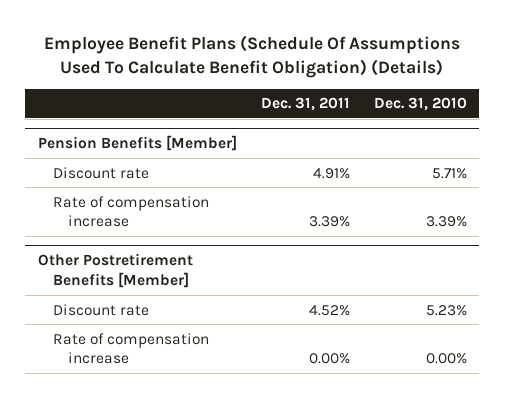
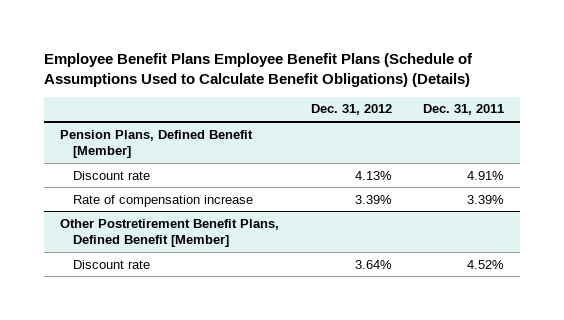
- Employee Benefit Plans (Schedule Of Assumptions Used To Calculate Benefit Obligation) (Details)
+ Employee Benefit Plans Employee Benefit Plans (Schedule of Assumptions Used to Calculate Benefit Obligations) (Details)
- | Dec. 31, 2011 | Dec. 31, 2010
+ | Dec. 31, 2012 | Dec. 31, 2011
- Pension Benefits [Member]
+ Pension Plans, Defined Benefit [Member]
- Other Postretirement Benefits [Member]
+ Other Postretirement Benefit Plans, Defined Benefit [Member]
- Rate of compensation increase | 0.00% | 0.00%

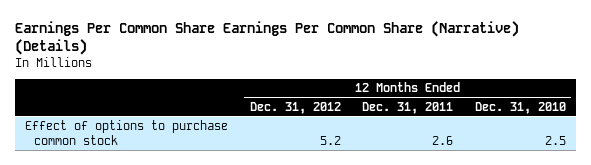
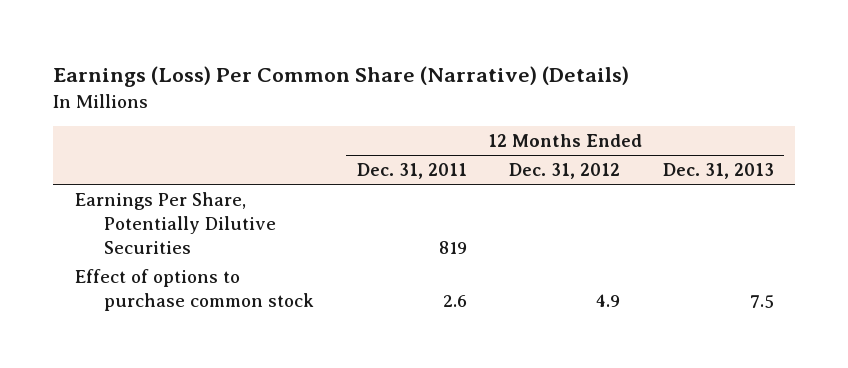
- Earnings Per Common Share Earnings Per Common Share (Narrative) (Details)
+ Earnings (Loss) Per Common Share (Narrative) (Details)
- | 12 Months Ended Dec. 31, 2012 | 12 Months Ended Dec. 31, 2011 | 12 Months Ended Dec. 31, 2010
+ | 12 Months Ended Dec. 31, 2011 | 12 Months Ended Dec. 31, 2012 | 12 Months Ended Dec. 31, 2013
- Effect of options to purchase common stock | 5.2 | 2.6 | 2.5
+ Earnings Per Share, Potentially Dilutive Securities | 819 | |
+ Effect of options to purchase common stock | 2.6 | 4.9 | 7.5

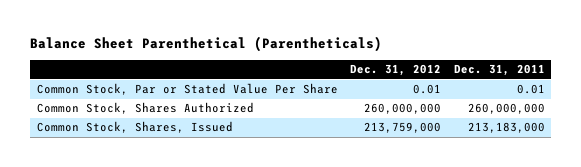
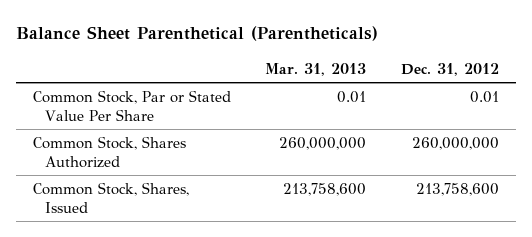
- | Dec. 31, 2012 | Dec. 31, 2011
+ | Mar. 31, 2013 | Dec. 31, 2012
- Common Stock, Shares, Issued | 213,759,000 | 213,183,000
+ Common Stock, Shares, Issued | 213,758,600 | 213,758,600

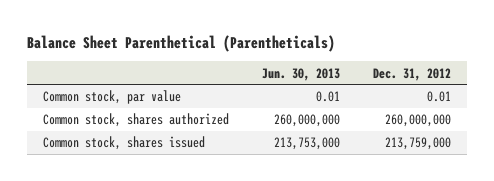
- | Mar. 31, 2013 | Dec. 31, 2012
+ | Jun. 30, 2013 | Dec. 31, 2012
- Common Stock, Par or Stated Value Per Share | 0.01 | 0.01
- Common Stock, Shares Authorized | 260,000,000 | 260,000,000
- Common Stock, Shares, Issued | 213,758,600 | 213,758,600
+ Common stock, par value | 0.01 | 0.01
+ Common stock, shares authorized | 260,000,000 | 260,000,000
+ Common stock, shares issued | 213,753,000 | 213,759,000

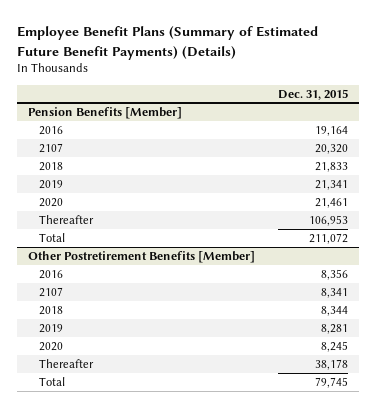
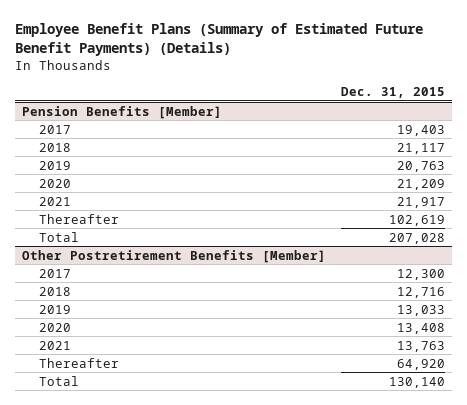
@ Pension Benefits [Member]
- 2016 | 19,164
- 2107 | 20,320
- 2018 | 21,833
- 2019 | 21,341
- 2020 | 21,461
- Thereafter | 106,953
- Total | 211,072
+ 2017 | 19,403
+ 2018 | 21,117
+ 2019 | 20,763
+ 2020 | 21,209
+ 2021 | 21,917
+ Thereafter | 102,619
+ Total | 207,028
@ Other Postretirement Benefits [Member]
- 2016 | 8,356
- 2107 | 8,341
- 2018 | 8,344
- 2019 | 8,281
- 2020 | 8,245
- Thereafter | 38,178
- Total | 79,745
+ 2017 | 12,300
+ 2018 | 12,716
+ 2019 | 13,033
+ 2020 | 13,408
+ 2021 | 13,763
+ Thereafter | 64,920
+ Total | 130,140

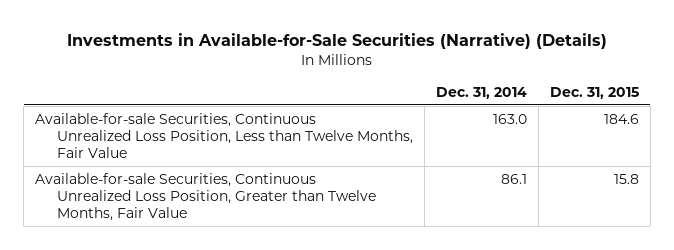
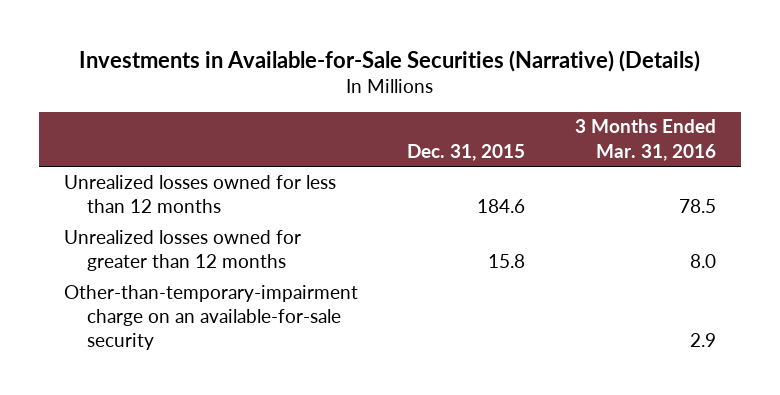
- | Dec. 31, 2014 | Dec. 31, 2015
+ | Dec. 31, 2015 | 3 Months Ended Mar. 31, 2016
- Available-for-sale Securities, Continuous Unrealized Loss Position, Less than Twelve Months, Fair Value | 163.0 | 184.6
- Available-for-sale Securities, Continuous Unrealized Loss Position, Greater than Twelve Months, Fair Value | 86.1 | 15.8
+ Unrealized losses owned for less than 12 months | 184.6 | 78.5
+ Unrealized losses owned for greater than 12 months | 15.8 | 8.0
+ Other-than-temporary-impairment charge on an available-for-sale security | | 2.9

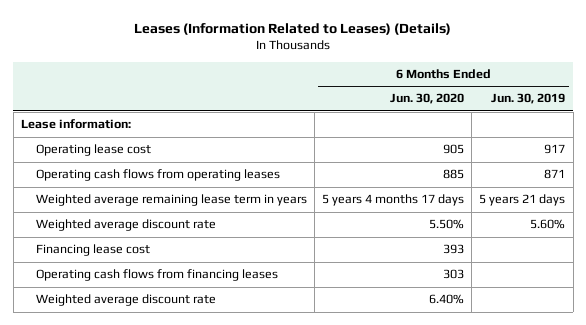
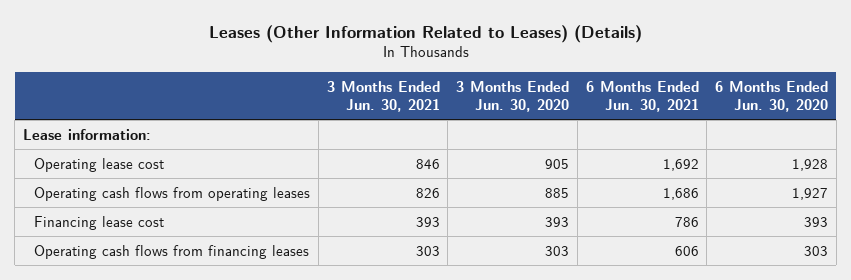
- Leases (Information Related to Leases) (Details)
+ Leases (Other Information Related to Leases) (Details)
- | 6 Months Ended Jun. 30, 2020 | 6 Months Ended Jun. 30, 2019
+ | 3 Months Ended Jun. 30, 2021 | 3 Months Ended Jun. 30, 2020 | 6 Months Ended Jun. 30, 2021 | 6 Months Ended Jun. 30, 2020
- Operating lease cost | 905 | 917
- Operating cash flows from operating leases | 885 | 871
- Weighted average remaining lease term in years | 5 years 4 months 17 days | 5 years 21 days
- Weighted average discount rate | 5.50% | 5.60%
+ Operating lease cost | 846 | 905 | 1,692 | 1,928
+ Operating cash flows from operating leases | 826 | 885 | 1,686 | 1,927
- Weighted average discount rate | 6.40% |

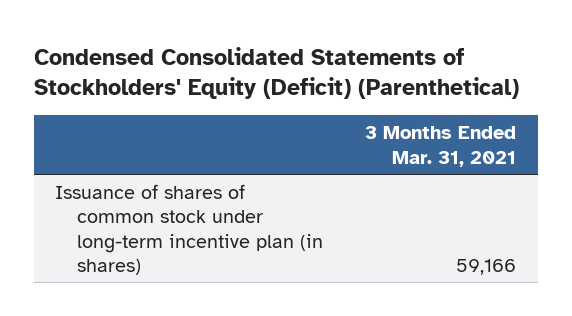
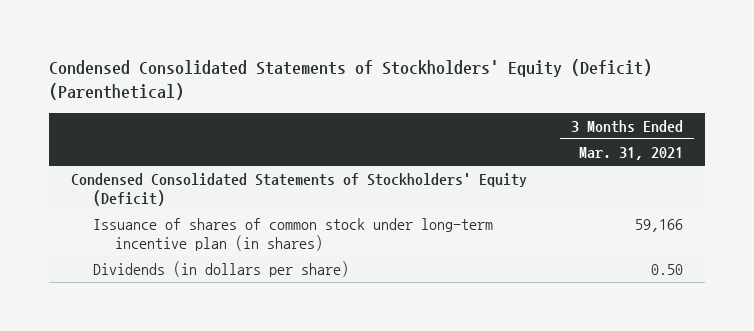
+ Condensed Consolidated Statements of Stockholders' Equity (Deficit)
+ Dividends (in dollars per share) | 0.50

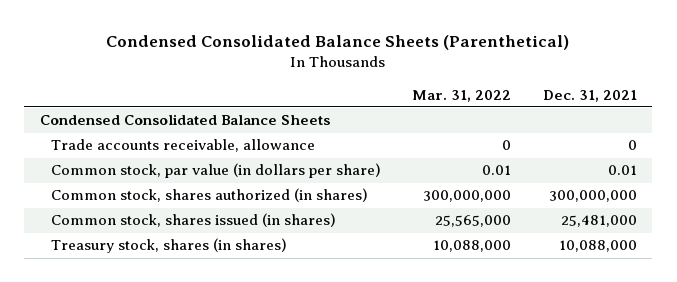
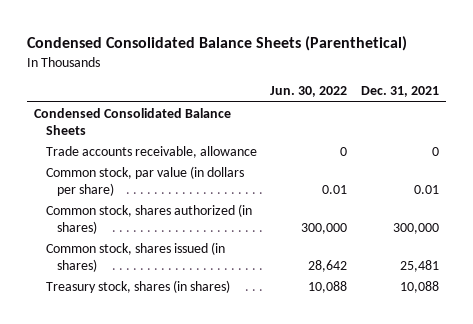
- | Mar. 31, 2022 | Dec. 31, 2021
+ | Jun. 30, 2022 | Dec. 31, 2021
- Common stock, shares authorized (in shares) | 300,000,000 | 300,000,000
- Common stock, shares issued (in shares) | 25,565,000 | 25,481,000
- Treasury stock, shares (in shares) | 10,088,000 | 10,088,000
+ Common stock, shares authorized (in shares) | 300,000 | 300,000
+ Common stock, shares issued (in shares) | 28,642 | 25,481
+ Treasury stock, shares (in shares) | 10,088 | 10,088

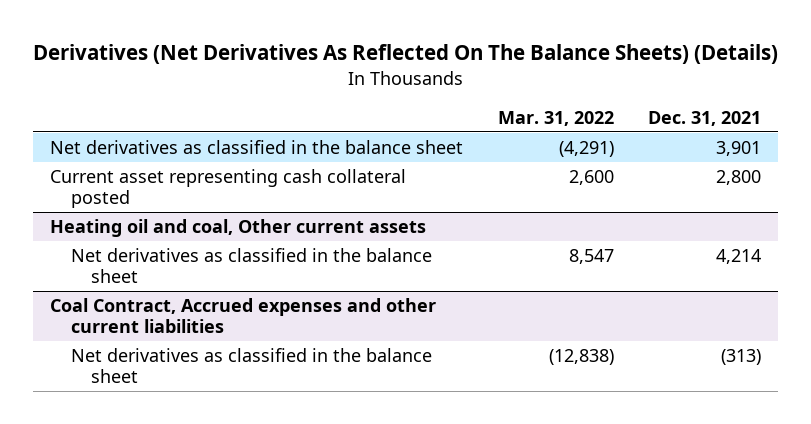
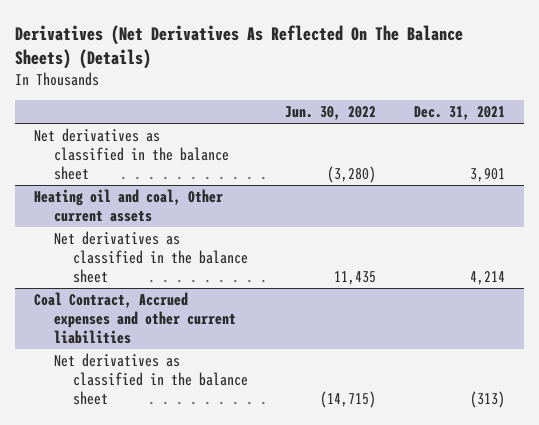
- | Mar. 31, 2022 | Dec. 31, 2021
+ | Jun. 30, 2022 | Dec. 31, 2021
- Current asset representing cash collateral posted | 2,600 | 2,800

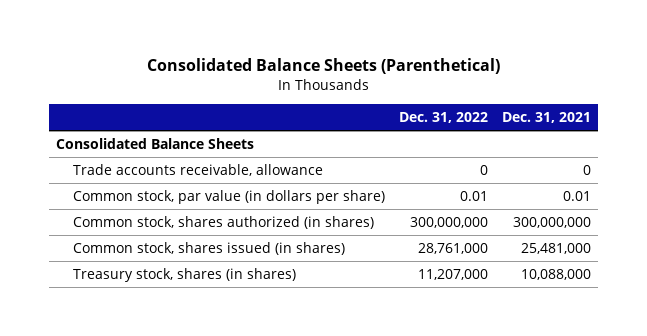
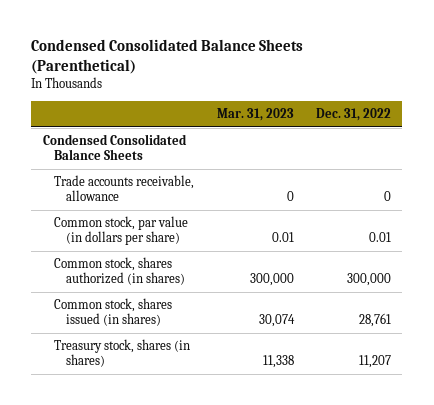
- Consolidated Balance Sheets (Parenthetical)
+ Condensed Consolidated Balance Sheets (Parenthetical)
- | Dec. 31, 2022 | Dec. 31, 2021
+ | Mar. 31, 2023 | Dec. 31, 2022
- Consolidated Balance Sheets
+ Condensed Consolidated Balance Sheets
- Common stock, shares authorized (in shares) | 300,000,000 | 300,000,000
- Common stock, shares issued (in shares) | 28,761,000 | 25,481,000
- Treasury stock, shares (in shares) | 11,207,000 | 10,088,000
+ Common stock, shares authorized (in shares) | 300,000 | 300,000
+ Common stock, shares issued (in shares) | 30,074 | 28,761
+ Treasury stock, shares (in shares) | 11,338 | 11,207

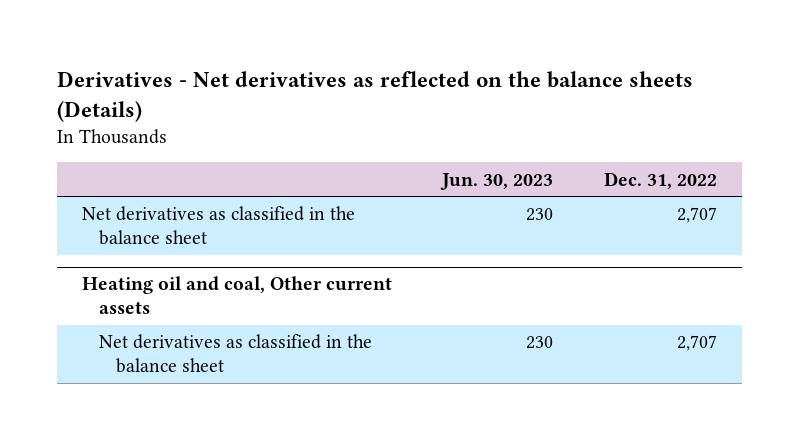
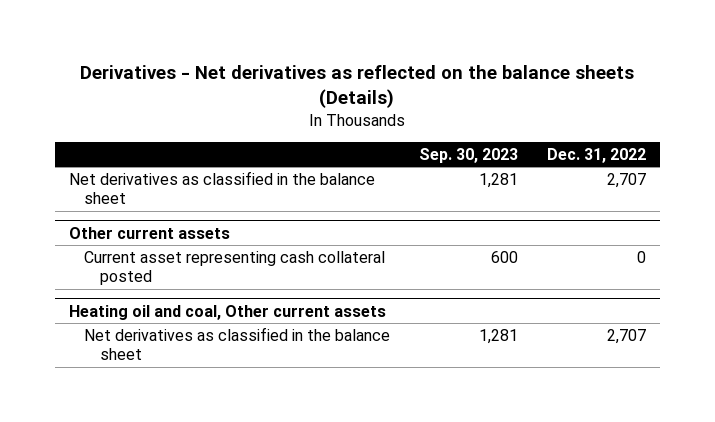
- | Jun. 30, 2023 | Dec. 31, 2022
+ | Sep. 30, 2023 | Dec. 31, 2022
+ Other current assets
+ Current asset representing cash collateral posted | 600 | 0

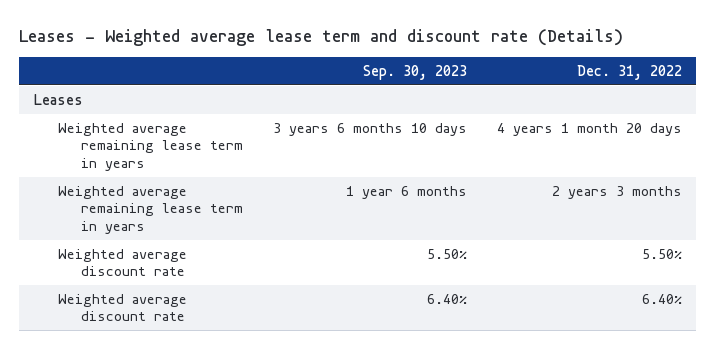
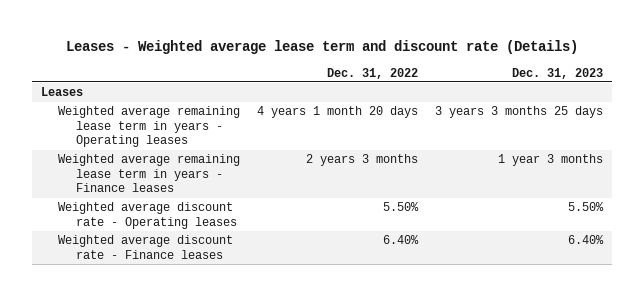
- | Sep. 30, 2023 | Dec. 31, 2022
+ | Dec. 31, 2022 | Dec. 31, 2023
- Weighted average remaining lease term in years | 3 years 6 months 10 days | 4 years 1 month 20 days
- Weighted average remaining lease term in years | 1 year 6 months | 2 years 3 months
- Weighted average discount rate | 5.50% | 5.50%
- Weighted average discount rate | 6.40% | 6.40%
+ Weighted average remaining lease term in years - Operating leases | 4 years 1 month 20 days | 3 years 3 months 25 days
+ Weighted average remaining lease term in years - Finance leases | 2 years 3 months | 1 year 3 months
+ Weighted average discount rate - Operating leases | 5.50% | 5.50%
+ Weighted average discount rate - Finance leases | 6.40% | 6.40%

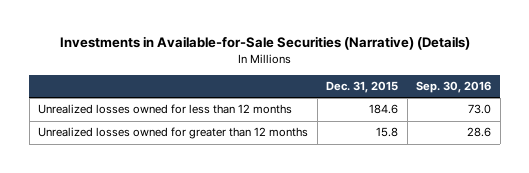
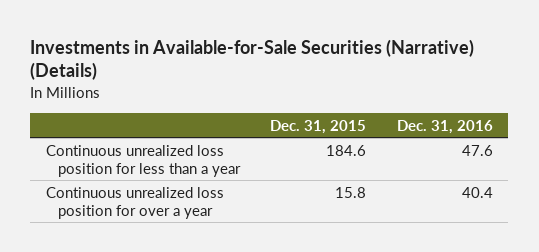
- | Dec. 31, 2015 | Sep. 30, 2016
+ | Dec. 31, 2015 | Dec. 31, 2016
- Unrealized losses owned for less than 12 months | 184.6 | 73.0
- Unrealized losses owned for greater than 12 months | 15.8 | 28.6
+ Continuous unrealized loss position for less than a year | 184.6 | 47.6
+ Continuous unrealized loss position for over a year | 15.8 | 40.4

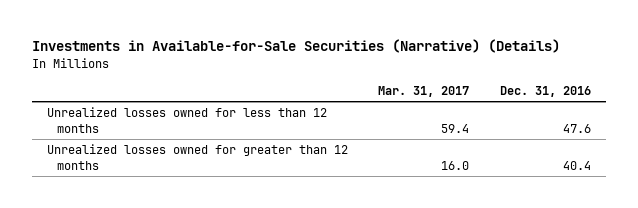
- | Dec. 31, 2015 | Dec. 31, 2016
+ | Mar. 31, 2017 | Dec. 31, 2016
- Continuous unrealized loss position for less than a year | 184.6 | 47.6
- Continuous unrealized loss position for over a year | 15.8 | 40.4
+ Unrealized losses owned for less than 12 months | 59.4 | 47.6
+ Unrealized losses owned for greater than 12 months | 16.0 | 40.4

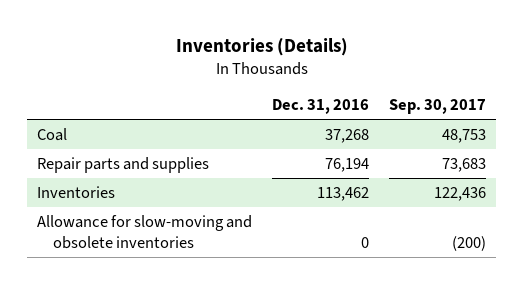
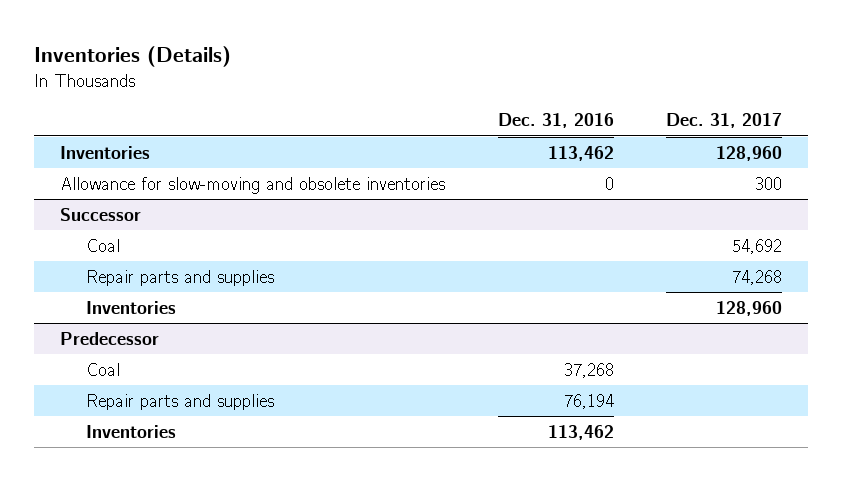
- | Dec. 31, 2016 | Sep. 30, 2017
+ | Dec. 31, 2016 | Dec. 31, 2017
+ Inventories | 113,462 | 128,960
moved up: Allowance for slow-moving and obsolete inventories | 0 | 300
+ Successor
+ Coal | | 54,692
+ Repair parts and supplies | | 74,268
+ Inventories | | 128,960
+ Predecessor

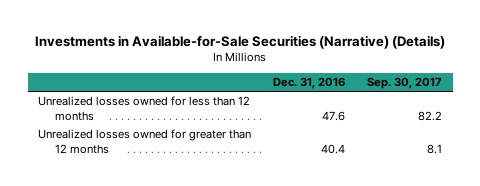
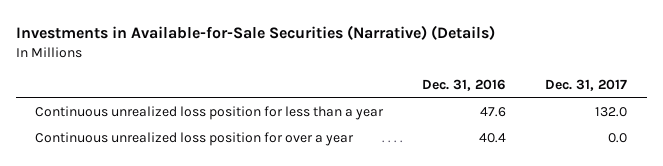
- | Dec. 31, 2016 | Sep. 30, 2017
+ | Dec. 31, 2016 | Dec. 31, 2017
- Unrealized losses owned for less than 12 months | 47.6 | 82.2
- Unrealized losses owned for greater than 12 months | 40.4 | 8.1
+ Continuous unrealized loss position for less than a year | 47.6 | 132.0
+ Continuous unrealized loss position for over a year | 40.4 | 0.0

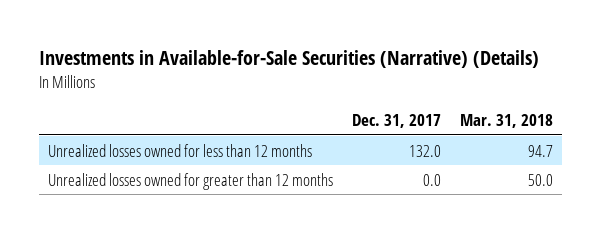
- | Dec. 31, 2016 | Dec. 31, 2017
+ | Dec. 31, 2017 | Mar. 31, 2018
- Continuous unrealized loss position for less than a year | 47.6 | 132.0
- Continuous unrealized loss position for over a year | 40.4 | 0.0
+ Unrealized losses owned for less than 12 months | 132.0 | 94.7
+ Unrealized losses owned for greater than 12 months | 0.0 | 50.0

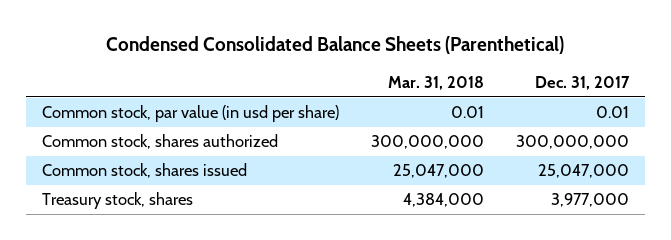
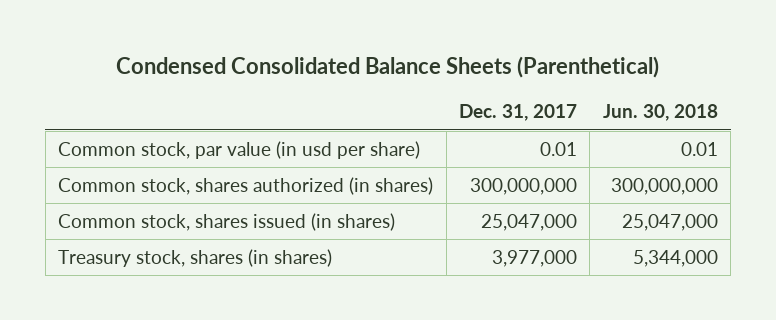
- | Mar. 31, 2018 | Dec. 31, 2017
+ | Dec. 31, 2017 | Jun. 30, 2018
- Common stock, shares authorized | 300,000,000 | 300,000,000
- Common stock, shares issued | 25,047,000 | 25,047,000
- Treasury stock, shares | 4,384,000 | 3,977,000
+ Common stock, shares authorized (in shares) | 300,000,000 | 300,000,000
+ Common stock, shares issued (in shares) | 25,047,000 | 25,047,000
+ Treasury stock, shares (in shares) | 3,977,000 | 5,344,000

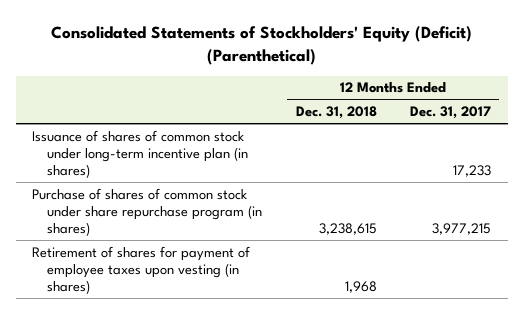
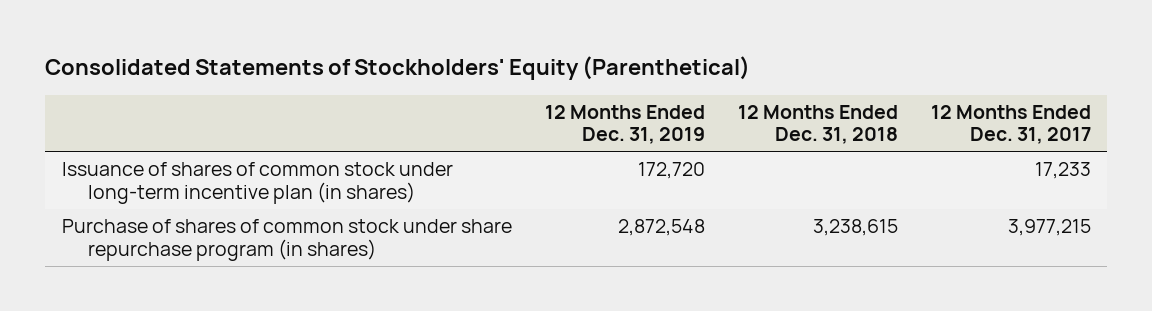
- Consolidated Statements of Stockholders' Equity (Deficit) (Parenthetical)
+ Consolidated Statements of Stockholders' Equity (Parenthetical)
- | 12 Months Ended Dec. 31, 2018 | 12 Months Ended Dec. 31, 2017
+ | 12 Months Ended Dec. 31, 2019 | 12 Months Ended Dec. 31, 2018 | 12 Months Ended Dec. 31, 2017
- Retirement of shares for payment of employee taxes upon vesting (in shares) | 1,968 |

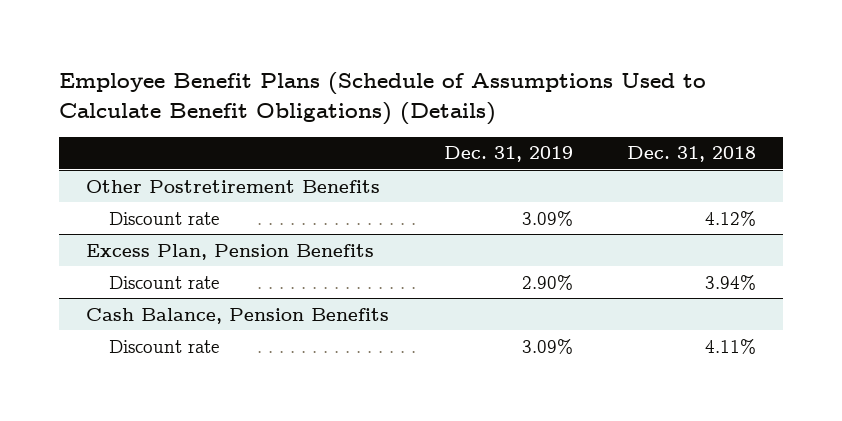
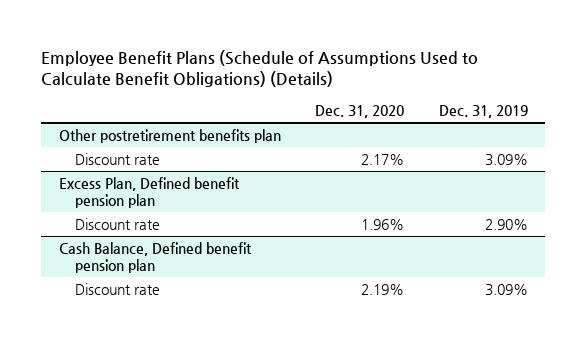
- | Dec. 31, 2019 | Dec. 31, 2018
+ | Dec. 31, 2020 | Dec. 31, 2019
- Other Postretirement Benefits
+ Other postretirement benefits plan
- Excess Plan, Pension Benefits
+ Excess Plan, Defined benefit pension plan
- Cash Balance, Pension Benefits
+ Cash Balance, Defined benefit pension plan

